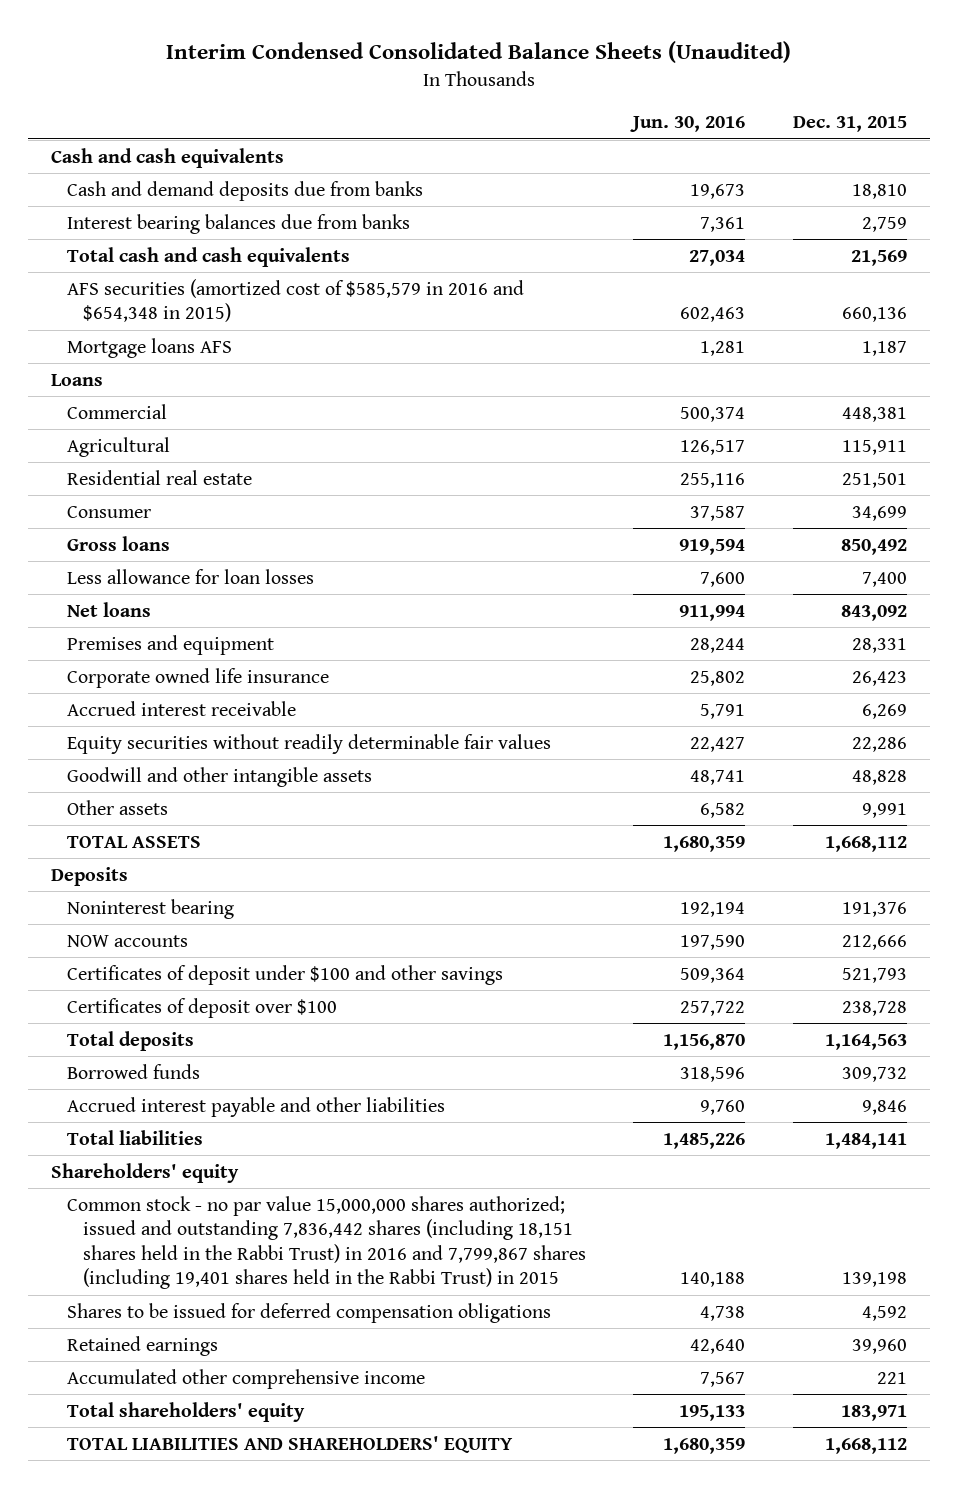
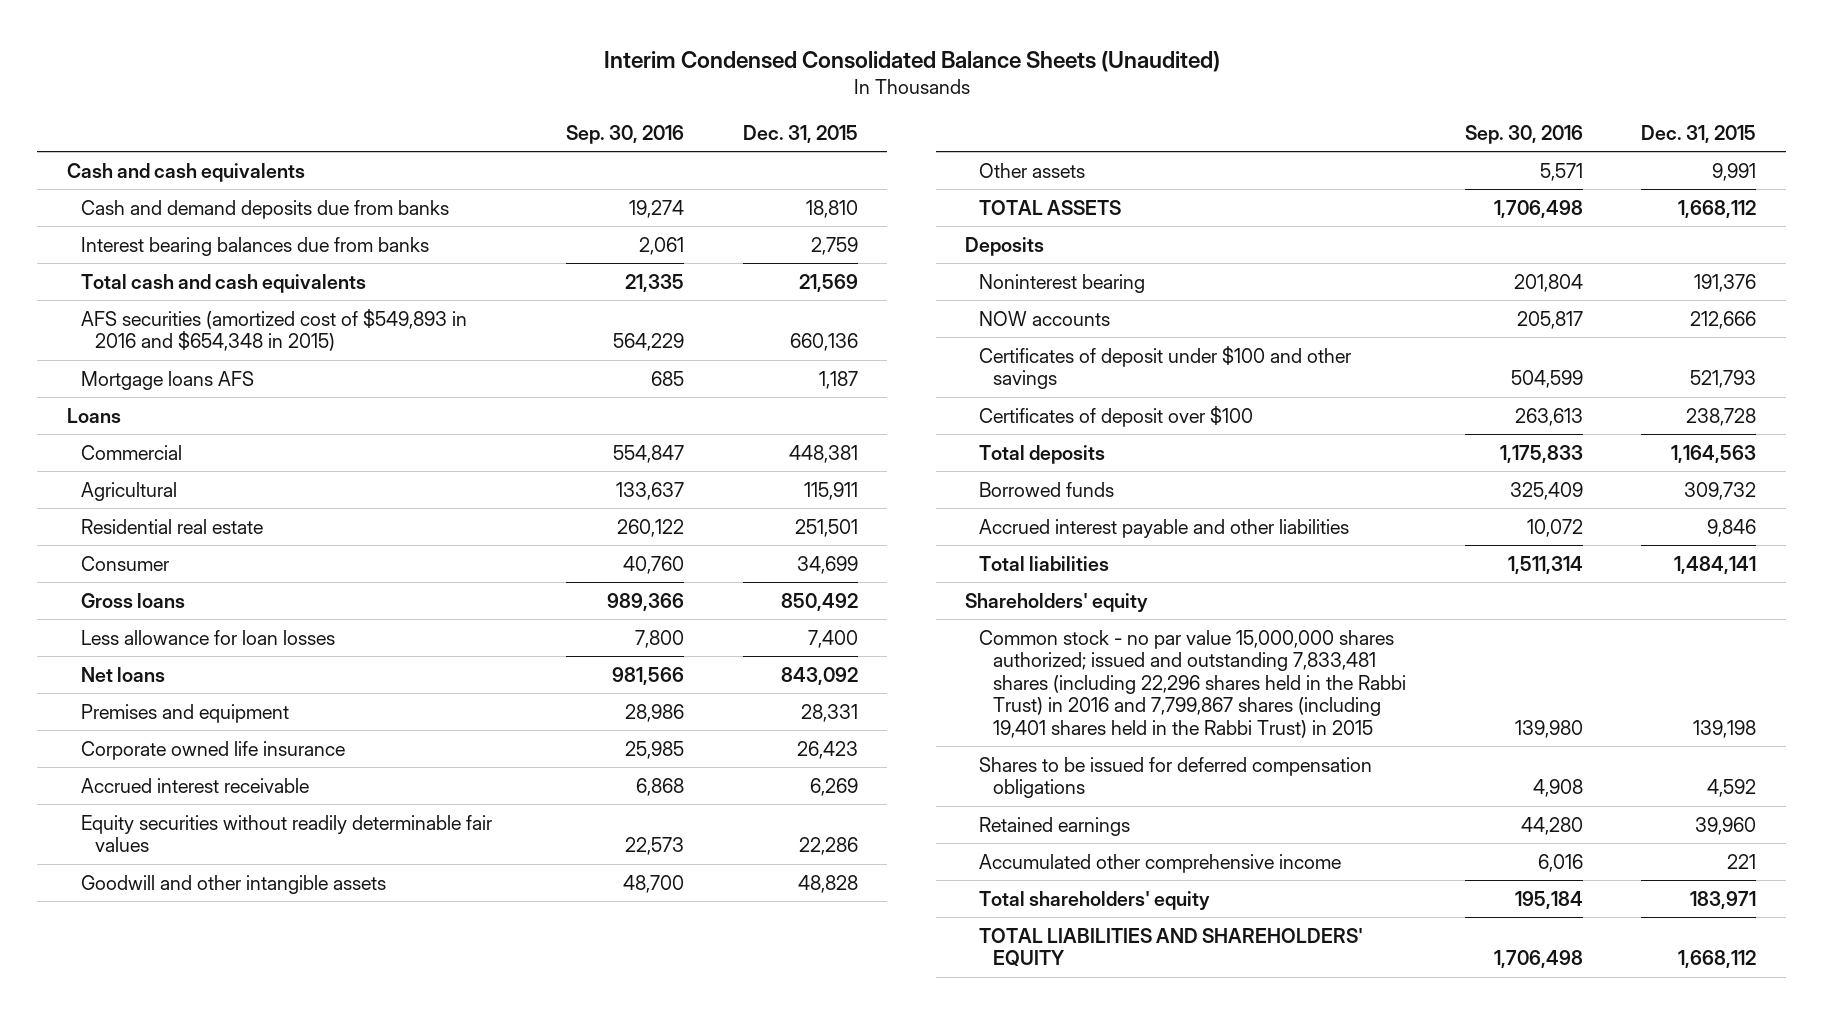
- | Jun. 30, 2016 | Dec. 31, 2015
+ | Sep. 30, 2016 | Dec. 31, 2015
- AFS securities (amortized cost of $585,579 in 2016 and $654,348 in 2015) | 602,463 | 660,136
+ AFS securities (amortized cost of $549,893 in 2016 and $654,348 in 2015) | 564,229 | 660,136
- Common stock - no par value 15,000,000 shares authorized; issued and outstanding 7,836,442 shares (including 18,151 shares held in the Rabbi Trust) in 2016 and 7,799,867 shares (including 19,401 shares held in the Rabbi Trust) in 2015 | 140,188 | 139,198
+ Common stock - no par value 15,000,000 shares authorized; issued and outstanding 7,833,481 shares (including 22,296 shares held in the Rabbi Trust) in 2016 and 7,799,867 shares (including 19,401 shares held in the Rabbi Trust) in 2015 | 139,980 | 139,198

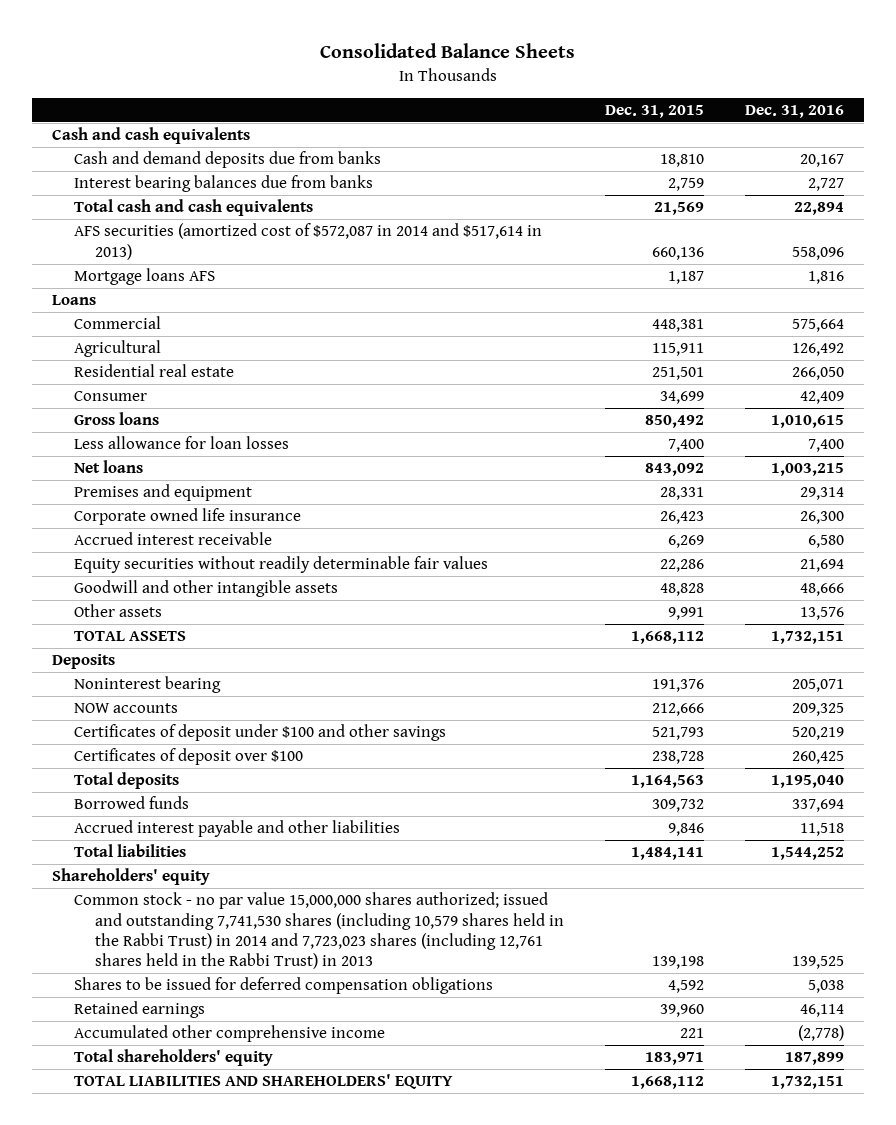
- Interim Condensed Consolidated Balance Sheets (Unaudited)
+ Consolidated Balance Sheets
- | Sep. 30, 2016 | Dec. 31, 2015
+ | Dec. 31, 2015 | Dec. 31, 2016
- AFS securities (amortized cost of $549,893 in 2016 and $654,348 in 2015) | 564,229 | 660,136
+ AFS securities (amortized cost of $572,087 in 2014 and $517,614 in 2013) | 660,136 | 558,096
- Common stock - no par value 15,000,000 shares authorized; issued and outstanding 7,833,481 shares (including 22,296 shares held in the Rabbi Trust) in 2016 and 7,799,867 shares (including 19,401 shares held in the Rabbi Trust) in 2015 | 139,980 | 139,198
+ Common stock - no par value 15,000,000 shares authorized; issued and outstanding 7,741,530 shares (including 10,579 shares held in the Rabbi Trust) in 2014 and 7,723,023 shares (including 12,761 shares held in the Rabbi Trust) in 2013 | 139,198 | 139,525

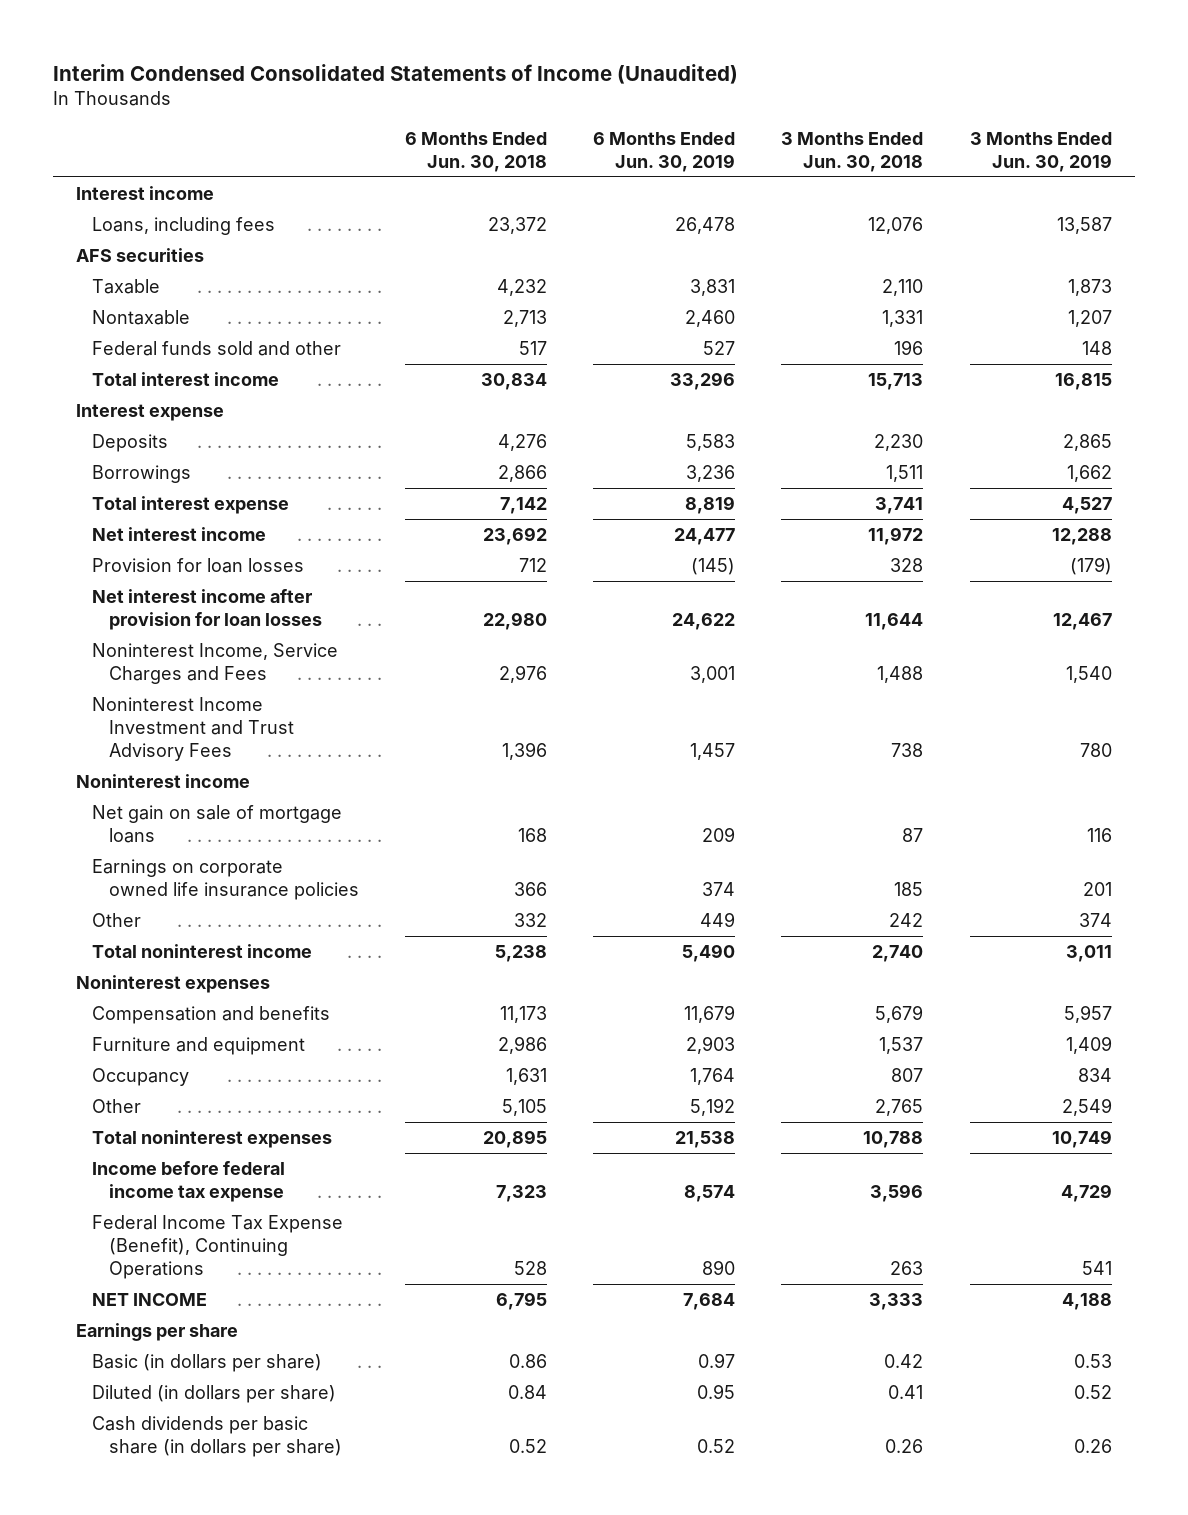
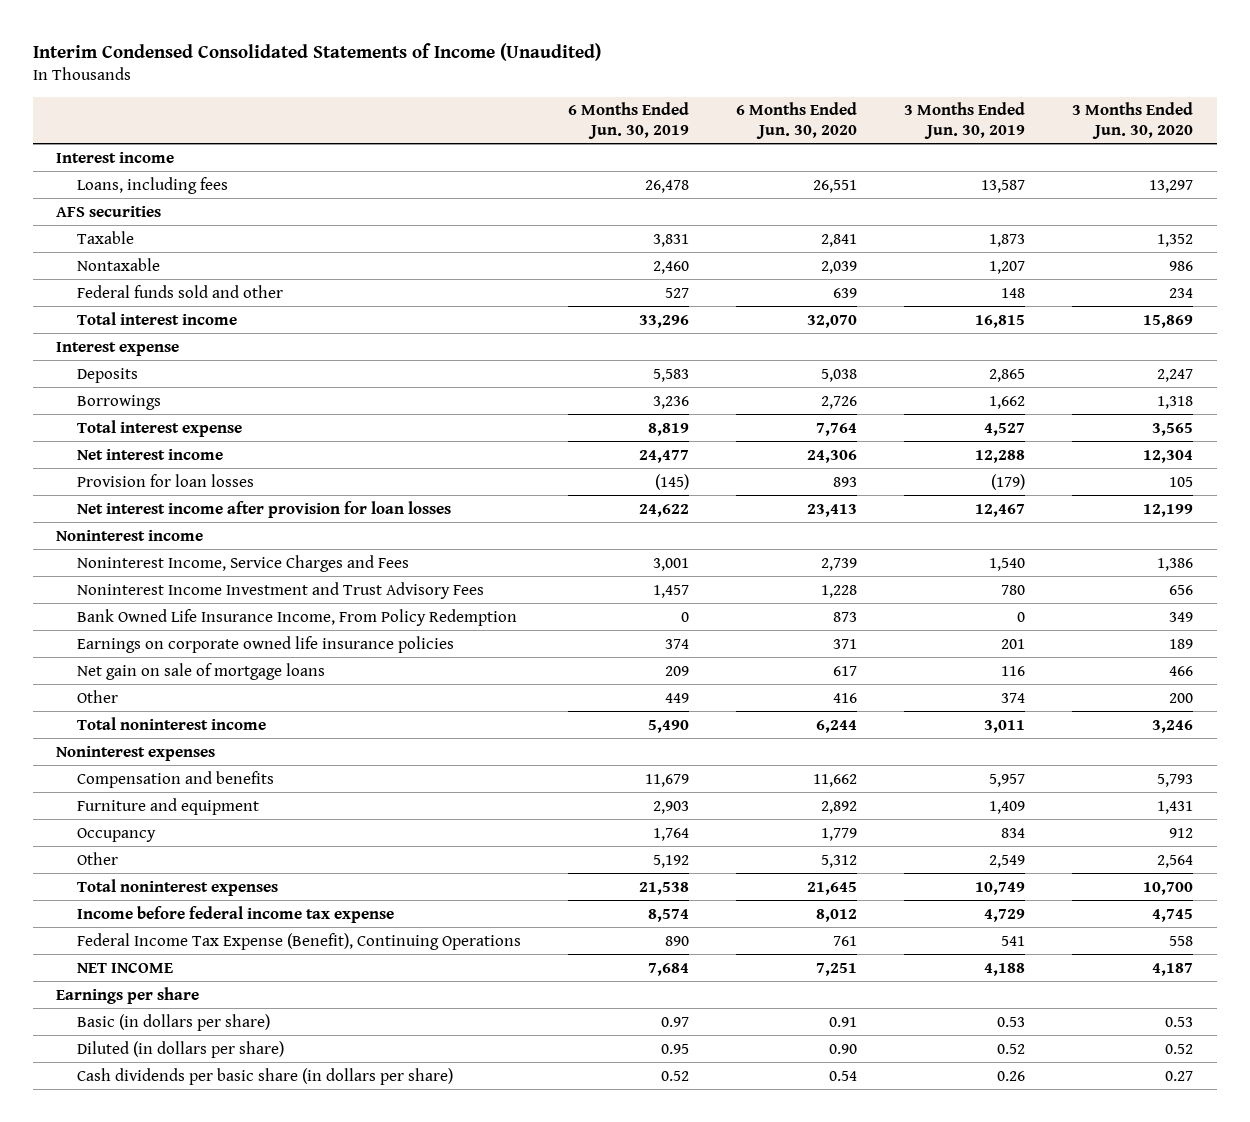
- | 6 Months Ended Jun. 30, 2018 | 6 Months Ended Jun. 30, 2019 | 3 Months Ended Jun. 30, 2018 | 3 Months Ended Jun. 30, 2019
+ | 6 Months Ended Jun. 30, 2019 | 6 Months Ended Jun. 30, 2020 | 3 Months Ended Jun. 30, 2019 | 3 Months Ended Jun. 30, 2020
moved up: Noninterest income
+ Bank Owned Life Insurance Income, From Policy Redemption | 0 | 873 | 0 | 349
moved down: Net gain on sale of mortgage loans | 209 | 617 | 116 | 466

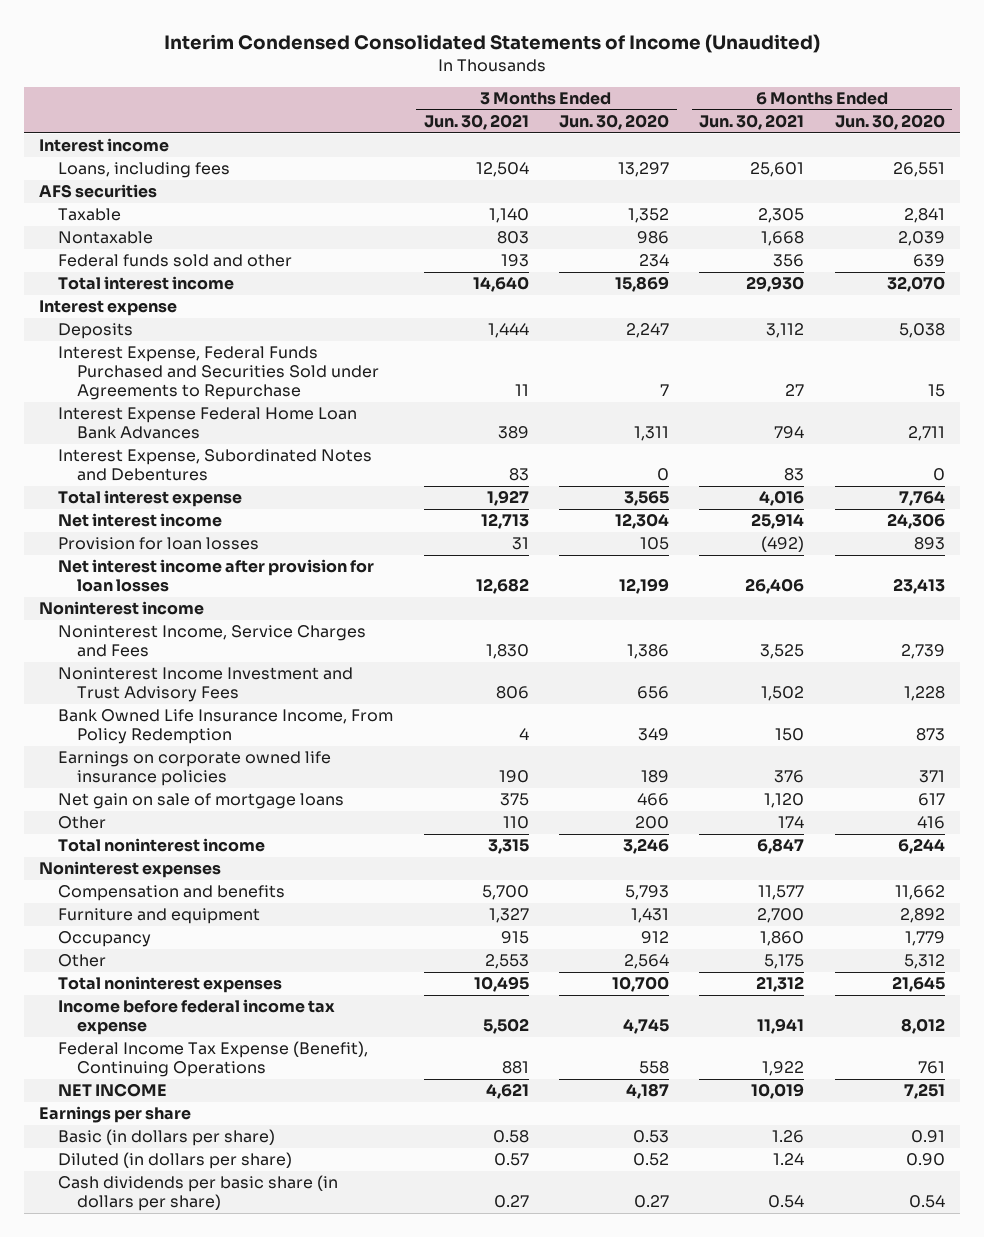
- | 6 Months Ended Jun. 30, 2019 | 6 Months Ended Jun. 30, 2020 | 3 Months Ended Jun. 30, 2019 | 3 Months Ended Jun. 30, 2020
+ | 3 Months Ended Jun. 30, 2021 | 3 Months Ended Jun. 30, 2020 | 6 Months Ended Jun. 30, 2021 | 6 Months Ended Jun. 30, 2020
- Borrowings | 3,236 | 2,726 | 1,662 | 1,318
+ Interest Expense, Federal Funds Purchased and Securities Sold under Agreements to Repurchase | 11 | 7 | 27 | 15
+ Interest Expense Federal Home Loan Bank Advances | 389 | 1,311 | 794 | 2,711
+ Interest Expense, Subordinated Notes and Debentures | 83 | 0 | 83 | 0

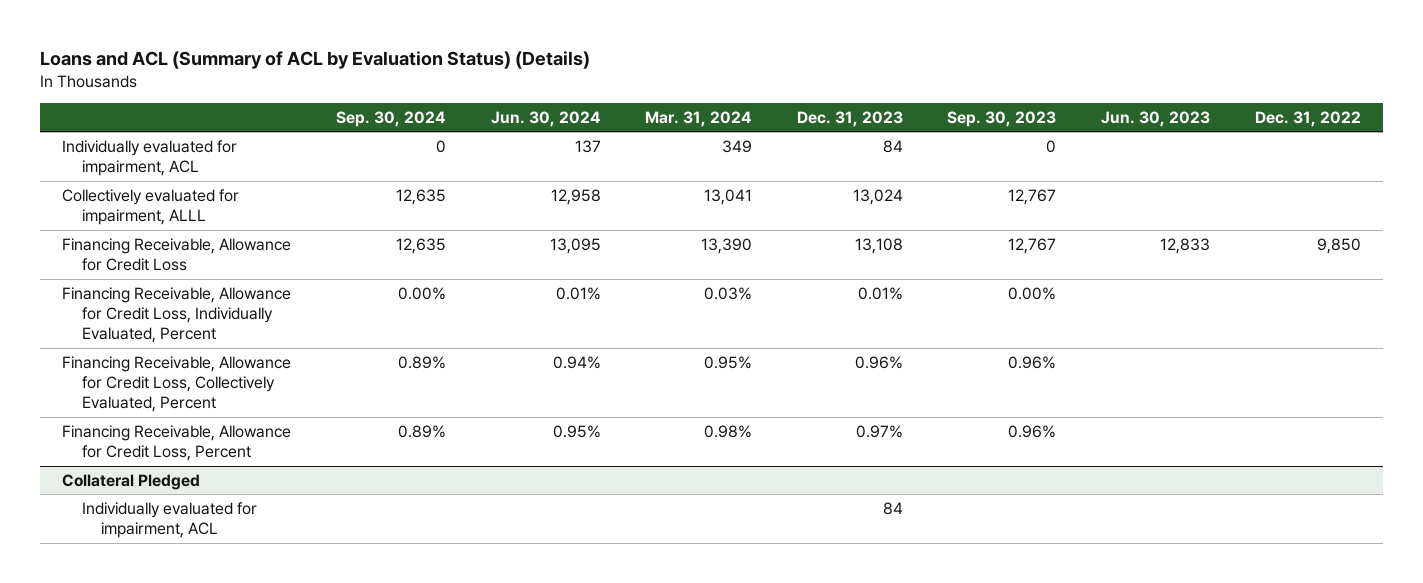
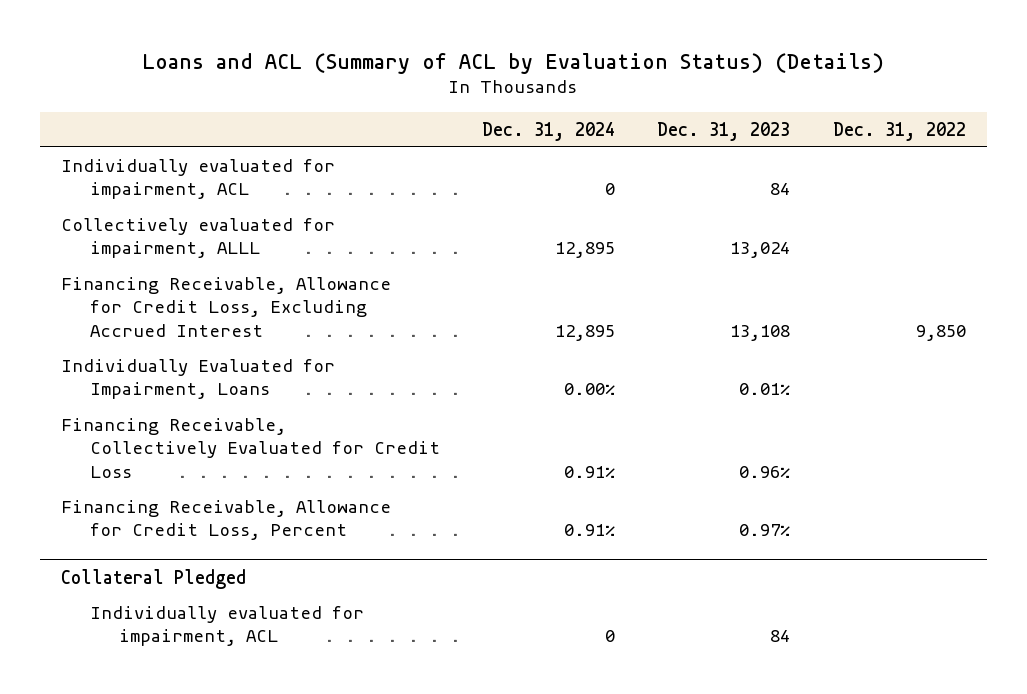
- | Sep. 30, 2024 | Jun. 30, 2024 | Mar. 31, 2024 | Dec. 31, 2023 | Sep. 30, 2023 | Jun. 30, 2023 | Dec. 31, 2022
+ | Dec. 31, 2024 | Dec. 31, 2023 | Dec. 31, 2022
- Financing Receivable, Allowance for Credit Loss | 12,635 | 13,095 | 13,390 | 13,108 | 12,767 | 12,833 | 9,850
- Financing Receivable, Allowance for Credit Loss, Individually Evaluated, Percent | 0.00% | 0.01% | 0.03% | 0.01% | 0.00% | |
- Financing Receivable, Allowance for Credit Loss, Collectively Evaluated, Percent | 0.89% | 0.94% | 0.95% | 0.96% | 0.96% | |
+ Financing Receivable, Allowance for Credit Loss, Excluding Accrued Interest | 12,895 | 13,108 | 9,850
+ Individually Evaluated for Impairment, Loans | 0.00% | 0.01% |
+ Financing Receivable, Collectively Evaluated for Credit Loss | 0.91% | 0.96% |

